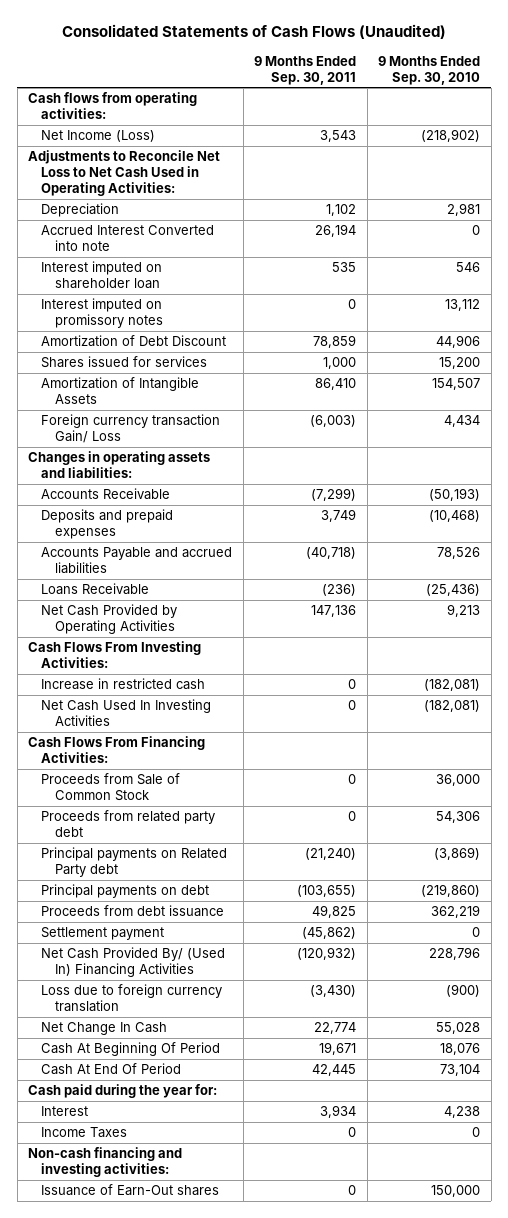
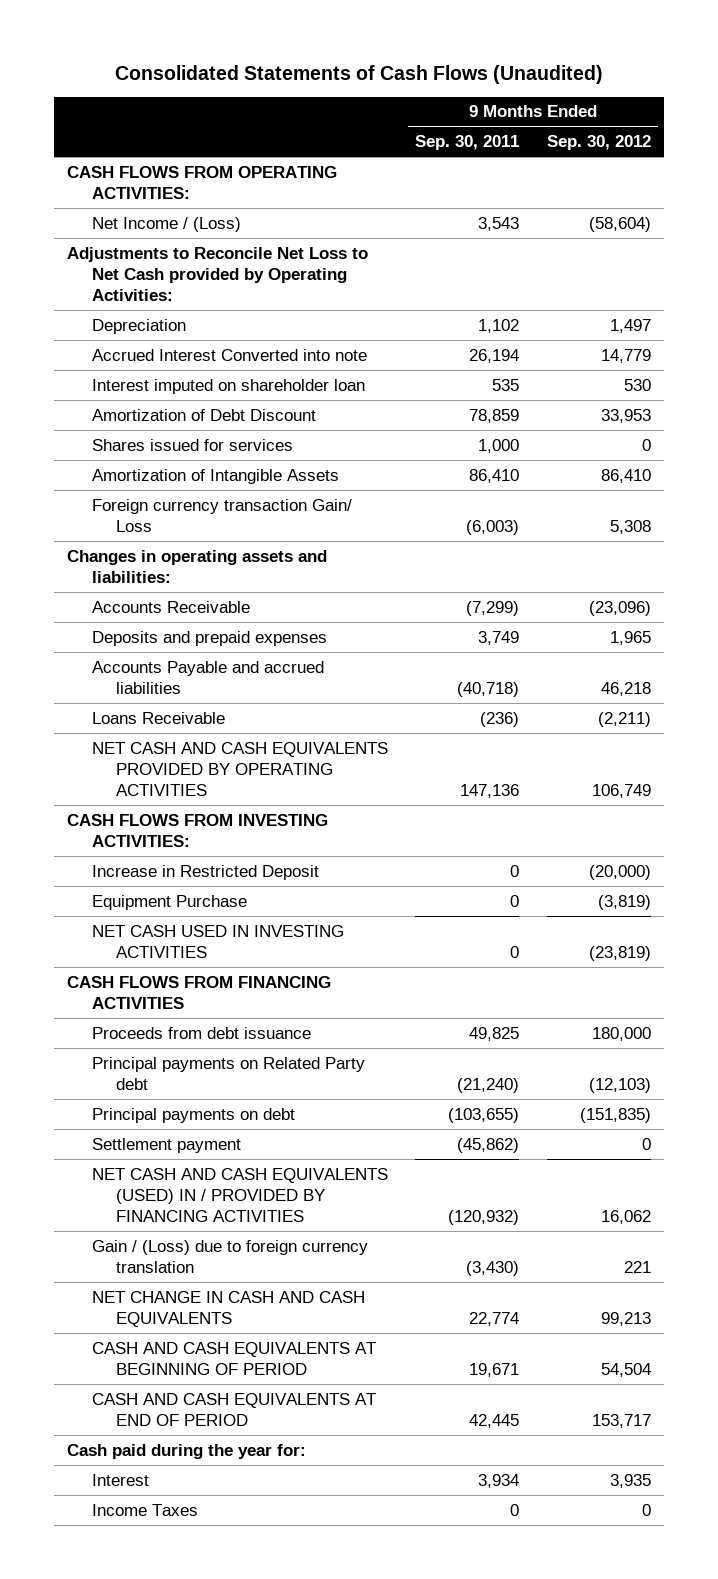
- | 9 Months Ended Sep. 30, 2011 | 9 Months Ended Sep. 30, 2010
+ | 9 Months Ended Sep. 30, 2011 | 9 Months Ended Sep. 30, 2012
- Cash flows from operating activities:
- Net Income (Loss) | 3,543 | (218,902)
- Adjustments to Reconcile Net Loss to Net Cash Used in Operating Activities:
+ CASH FLOWS FROM OPERATING ACTIVITIES:
+ Net Income / (Loss) | 3,543 | (58,604)
+ Adjustments to Reconcile Net Loss to Net Cash provided by Operating Activities:
- Interest imputed on promissory notes | 0 | 13,112
- Net Cash Provided by Operating Activities | 147,136 | 9,213
- Cash Flows From Investing Activities:
- Increase in restricted cash | 0 | (182,081)
- Net Cash Used In Investing Activities | 0 | (182,081)
- Cash Flows From Financing Activities:
- Proceeds from Sale of Common Stock | 0 | 36,000
- Proceeds from related party debt | 0 | 54,306
+ NET CASH AND CASH EQUIVALENTS PROVIDED BY OPERATING ACTIVITIES | 147,136 | 106,749
+ CASH FLOWS FROM INVESTING ACTIVITIES:
+ Increase in Restricted Deposit | 0 | (20,000)
+ Equipment Purchase | 0 | (3,819)
+ NET CASH USED IN INVESTING ACTIVITIES | 0 | (23,819)
+ CASH FLOWS FROM FINANCING ACTIVITIES
moved up: Proceeds from debt issuance | 49,825 | 180,000
- Net Cash Provided By/ (Used In) Financing Activities | (120,932) | 228,796
- Loss due to foreign currency translation | (3,430) | (900)
- Net Change In Cash | 22,774 | 55,028
- Cash At Beginning Of Period | 19,671 | 18,076
- Cash At End Of Period | 42,445 | 73,104
+ NET CASH AND CASH EQUIVALENTS (USED) IN / PROVIDED BY FINANCING ACTIVITIES | (120,932) | 16,062
+ Gain / (Loss) due to foreign currency translation | (3,430) | 221
+ NET CHANGE IN CASH AND CASH EQUIVALENTS | 22,774 | 99,213
+ CASH AND CASH EQUIVALENTS AT BEGINNING OF PERIOD | 19,671 | 54,504
+ CASH AND CASH EQUIVALENTS AT END OF PERIOD | 42,445 | 153,717
- Non-cash financing and investing activities:
- Issuance of Earn-Out shares | 0 | 150,000

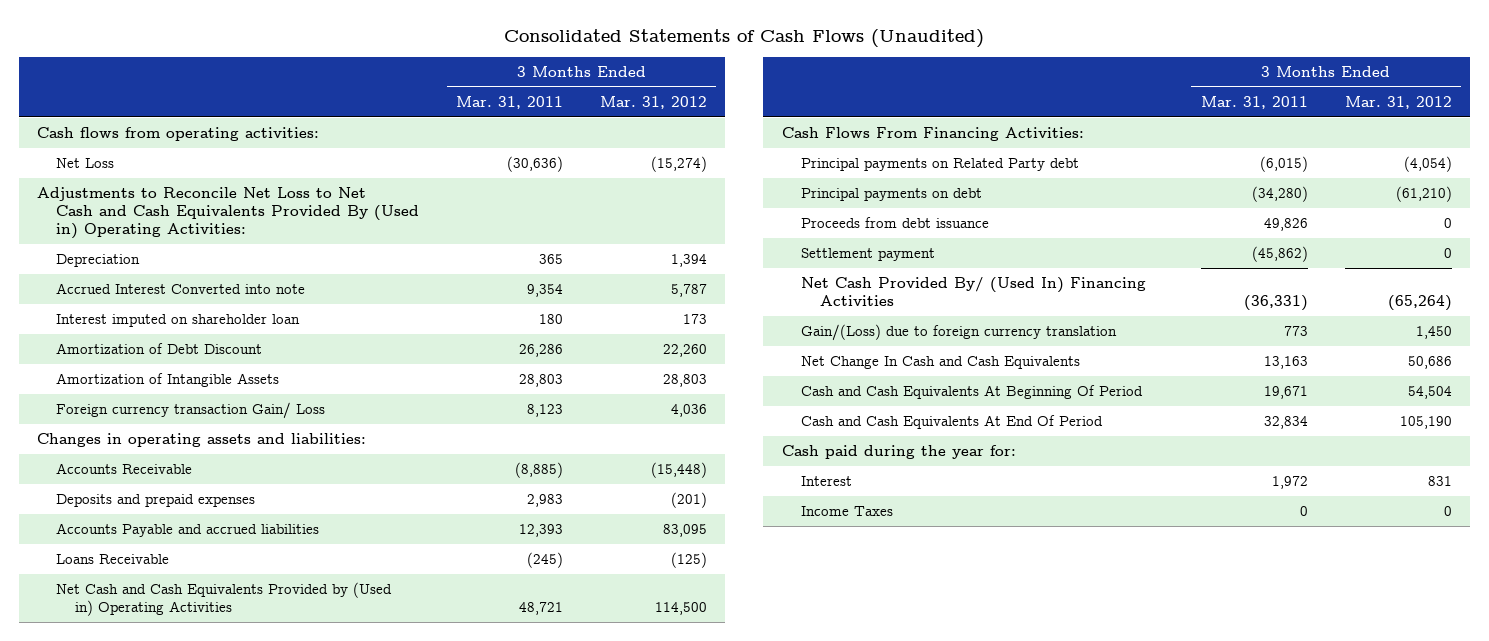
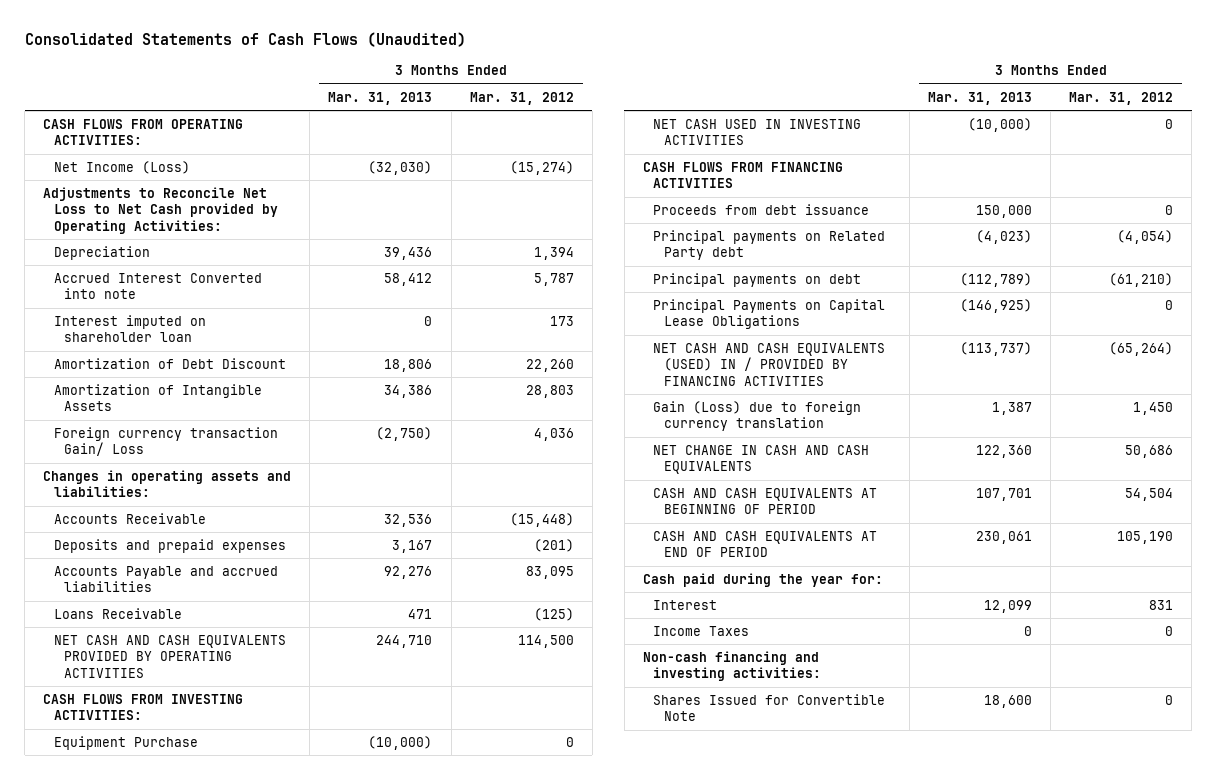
- | 3 Months Ended Mar. 31, 2011 | 3 Months Ended Mar. 31, 2012
+ | 3 Months Ended Mar. 31, 2013 | 3 Months Ended Mar. 31, 2012
- Cash flows from operating activities:
- Net Loss | (30,636) | (15,274)
- Adjustments to Reconcile Net Loss to Net Cash and Cash Equivalents Provided By (Used in) Operating Activities:
+ CASH FLOWS FROM OPERATING ACTIVITIES:
+ Net Income (Loss) | (32,030) | (15,274)
+ Adjustments to Reconcile Net Loss to Net Cash provided by Operating Activities:
- Net Cash and Cash Equivalents Provided by (Used in) Operating Activities | 48,721 | 114,500
- Cash Flows From Financing Activities:
+ NET CASH AND CASH EQUIVALENTS PROVIDED BY OPERATING ACTIVITIES | 244,710 | 114,500
+ CASH FLOWS FROM INVESTING ACTIVITIES:
+ Equipment Purchase | (10,000) | 0
+ NET CASH USED IN INVESTING ACTIVITIES | (10,000) | 0
+ CASH FLOWS FROM FINANCING ACTIVITIES
moved up: Proceeds from debt issuance | 150,000 | 0
- Settlement payment | (45,862) | 0
- Net Cash Provided By/ (Used In) Financing Activities | (36,331) | (65,264)
- Gain/(Loss) due to foreign currency translation | 773 | 1,450
- Net Change In Cash and Cash Equivalents | 13,163 | 50,686
- Cash and Cash Equivalents At Beginning Of Period | 19,671 | 54,504
- Cash and Cash Equivalents At End Of Period | 32,834 | 105,190
+ Principal Payments on Capital Lease Obligations | (146,925) | 0
+ NET CASH AND CASH EQUIVALENTS (USED) IN / PROVIDED BY FINANCING ACTIVITIES | (113,737) | (65,264)
+ Gain (Loss) due to foreign currency translation | 1,387 | 1,450
+ NET CHANGE IN CASH AND CASH EQUIVALENTS | 122,360 | 50,686
+ CASH AND CASH EQUIVALENTS AT BEGINNING OF PERIOD | 107,701 | 54,504
+ CASH AND CASH EQUIVALENTS AT END OF PERIOD | 230,061 | 105,190
+ Non-cash financing and investing activities:
+ Shares Issued for Convertible Note | 18,600 | 0

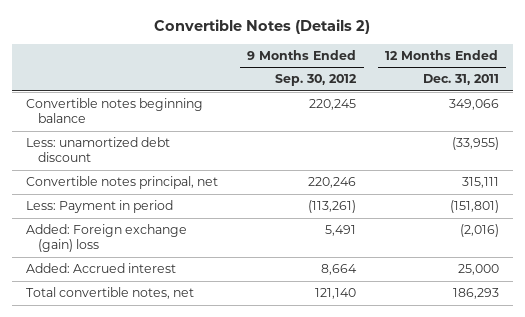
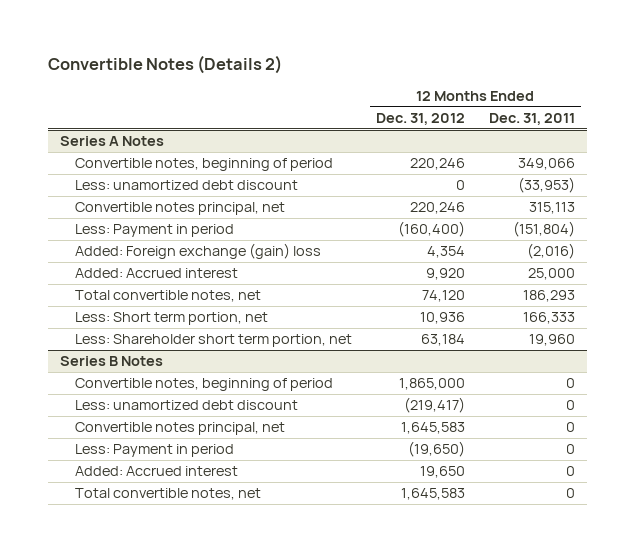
- | 9 Months Ended Sep. 30, 2012 | 12 Months Ended Dec. 31, 2011
+ | 12 Months Ended Dec. 31, 2012 | 12 Months Ended Dec. 31, 2011
- Convertible notes beginning balance | 220,245 | 349,066
- Less: unamortized debt discount | | (33,955)
- Convertible notes principal, net | 220,246 | 315,111
- Less: Payment in period | (113,261) | (151,801)
+ Series A Notes
+ Convertible notes, beginning of period | 220,246 | 349,066
+ Less: unamortized debt discount | 0 | (33,953)
+ Convertible notes principal, net | 220,246 | 315,113
+ Less: Payment in period | (160,400) | (151,804)
+ Less: Short term portion, net | 10,936 | 166,333
+ Less: Shareholder short term portion, net | 63,184 | 19,960
+ Series B Notes
+ Convertible notes, beginning of period | 1,865,000 | 0
+ Less: unamortized debt discount | (219,417) | 0
+ Convertible notes principal, net | 1,645,583 | 0
+ Less: Payment in period | (19,650) | 0
+ Added: Accrued interest | 19,650 | 0
+ Total convertible notes, net | 1,645,583 | 0

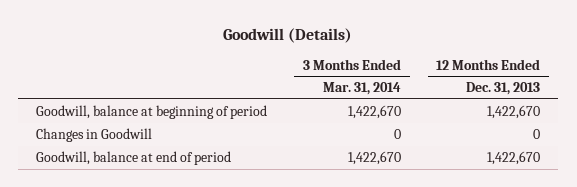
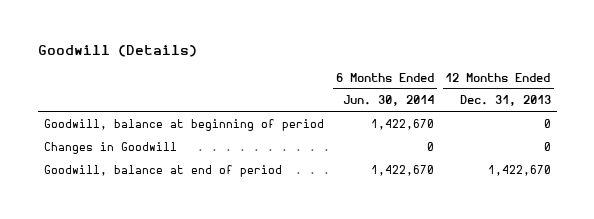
- | 3 Months Ended Mar. 31, 2014 | 12 Months Ended Dec. 31, 2013
+ | 6 Months Ended Jun. 30, 2014 | 12 Months Ended Dec. 31, 2013
- Goodwill, balance at beginning of period | 1,422,670 | 1,422,670
+ Goodwill, balance at beginning of period | 1,422,670 | 0

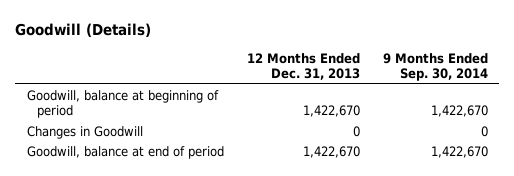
- | 6 Months Ended Jun. 30, 2014 | 12 Months Ended Dec. 31, 2013
+ | 12 Months Ended Dec. 31, 2013 | 9 Months Ended Sep. 30, 2014
- Goodwill, balance at beginning of period | 1,422,670 | 0
+ Goodwill, balance at beginning of period | 1,422,670 | 1,422,670

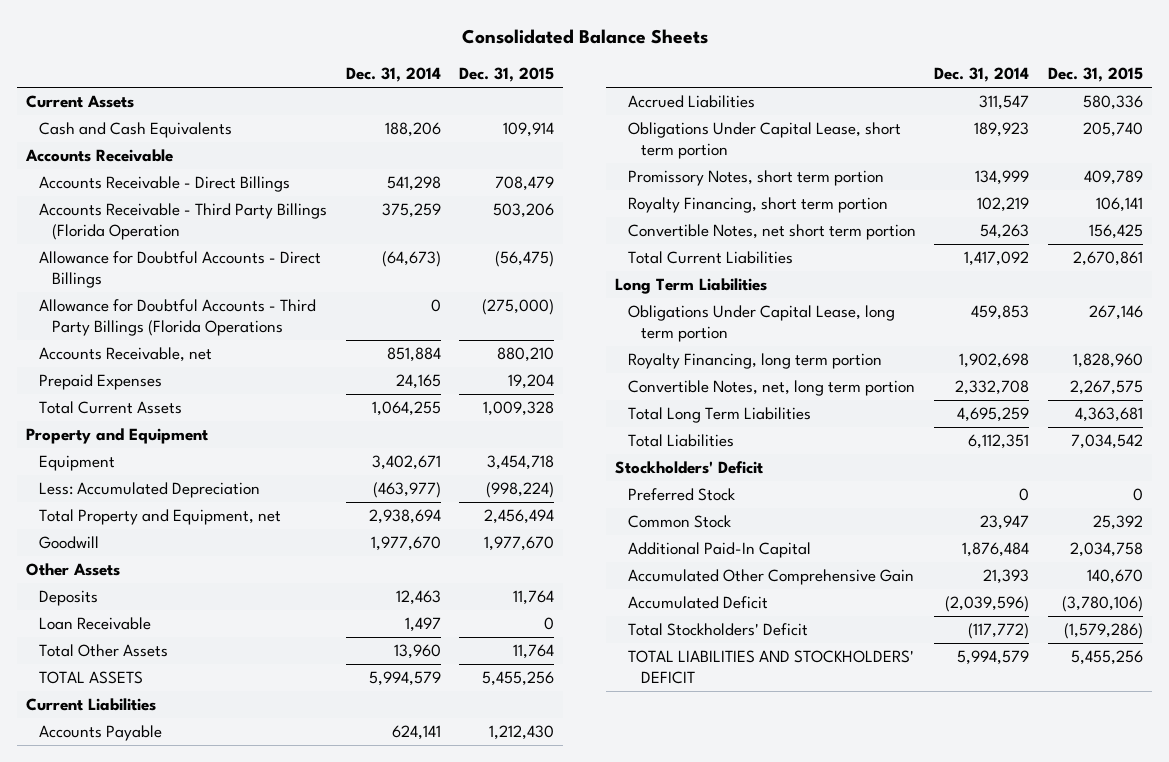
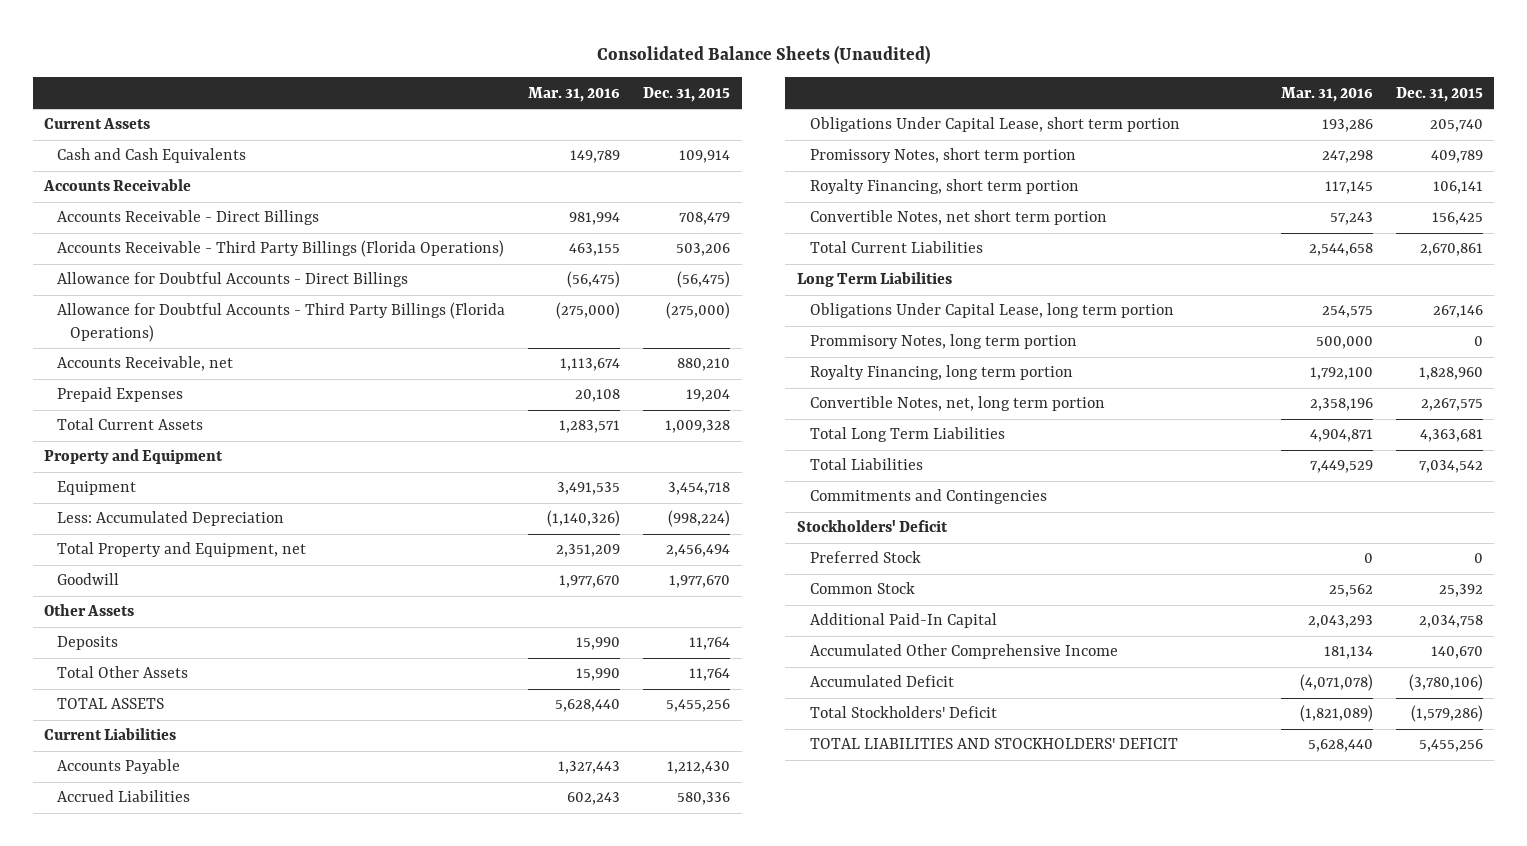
- Consolidated Balance Sheets
+ Consolidated Balance Sheets (Unaudited)
- | Dec. 31, 2014 | Dec. 31, 2015
+ | Mar. 31, 2016 | Dec. 31, 2015
- Accounts Receivable - Third Party Billings (Florida Operation | 375,259 | 503,206
+ Accounts Receivable - Third Party Billings (Florida Operations) | 463,155 | 503,206
- Allowance for Doubtful Accounts - Third Party Billings (Florida Operations | 0 | (275,000)
+ Allowance for Doubtful Accounts - Third Party Billings (Florida Operations) | (275,000) | (275,000)
- Loan Receivable | 1,497 | 0
+ Prommisory Notes, long term portion | 500,000 | 0
+ Commitments and Contingencies
- Accumulated Other Comprehensive Gain | 21,393 | 140,670
+ Accumulated Other Comprehensive Income | 181,134 | 140,670

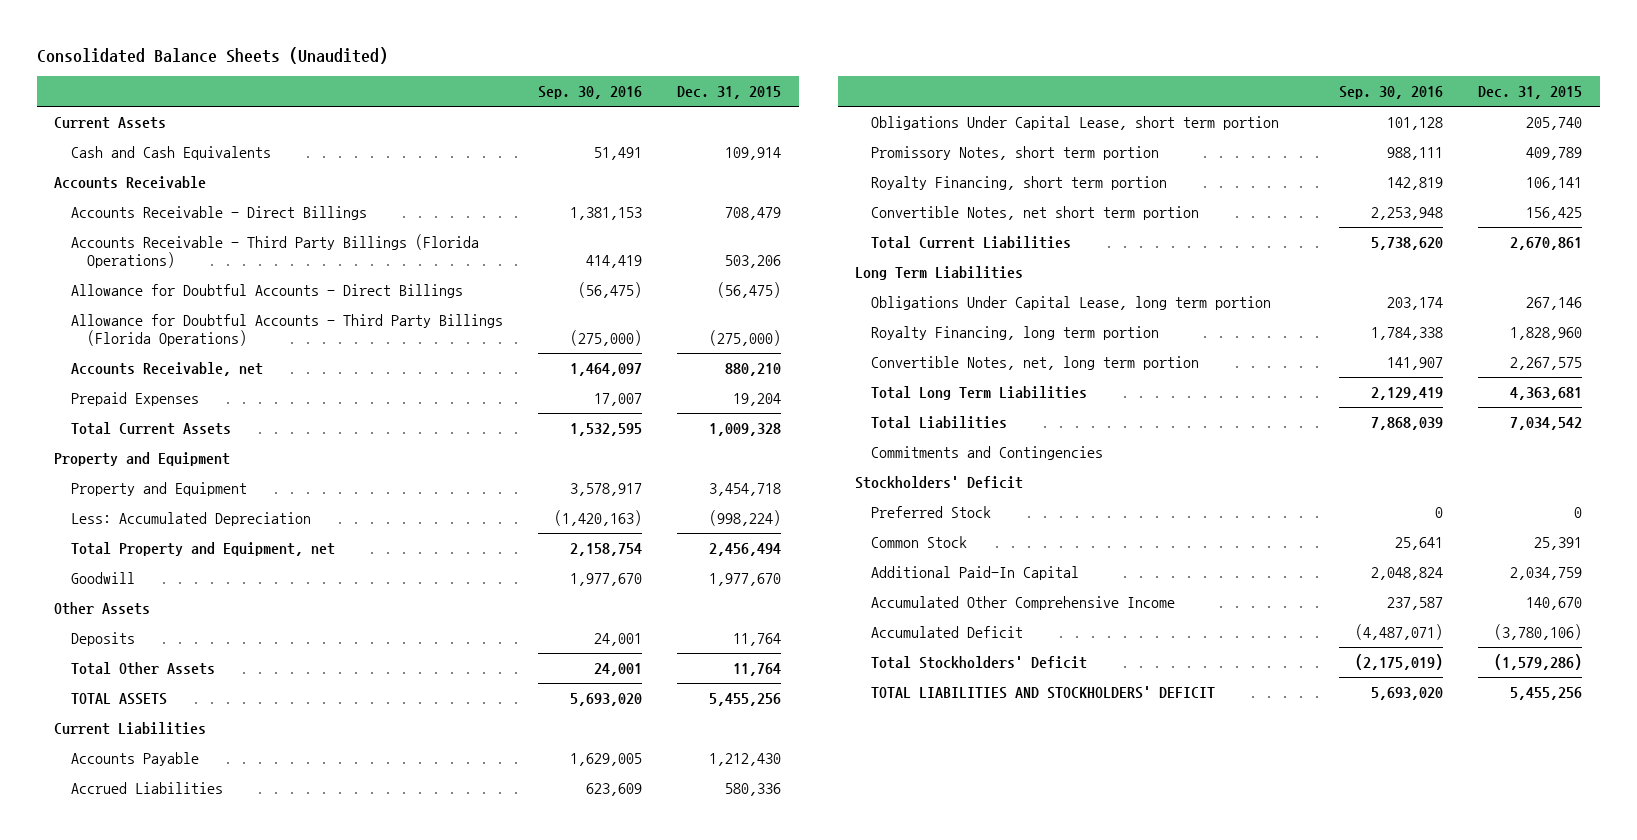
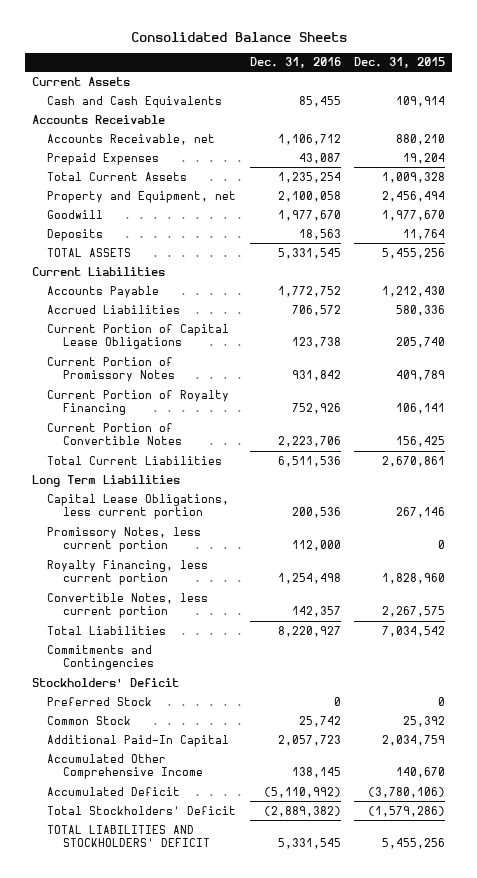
- Consolidated Balance Sheets (Unaudited)
+ Consolidated Balance Sheets
- | Sep. 30, 2016 | Dec. 31, 2015
+ | Dec. 31, 2016 | Dec. 31, 2015
- Accounts Receivable - Direct Billings | 1,381,153 | 708,479
- Accounts Receivable - Third Party Billings (Florida Operations) | 414,419 | 503,206
- Allowance for Doubtful Accounts - Direct Billings | (56,475) | (56,475)
- Allowance for Doubtful Accounts - Third Party Billings (Florida Operations) | (275,000) | (275,000)
- Property and Equipment
- Property and Equipment | 3,578,917 | 3,454,718
- Less: Accumulated Depreciation | (1,420,163) | (998,224)
- Total Property and Equipment, net | 2,158,754 | 2,456,494
+ Property and Equipment, net | 2,100,058 | 2,456,494
- Other Assets
- Total Other Assets | 24,001 | 11,764
- Obligations Under Capital Lease, short term portion | 101,128 | 205,740
- Promissory Notes, short term portion | 988,111 | 409,789
- Royalty Financing, short term portion | 142,819 | 106,141
- Convertible Notes, net short term portion | 2,253,948 | 156,425
+ Current Portion of Capital Lease Obligations | 123,738 | 205,740
+ Current Portion of Promissory Notes | 931,842 | 409,789
+ Current Portion of Royalty Financing | 752,926 | 106,141
+ Current Portion of Convertible Notes | 2,223,706 | 156,425
- Obligations Under Capital Lease, long term portion | 203,174 | 267,146
- Royalty Financing, long term portion | 1,784,338 | 1,828,960
- Convertible Notes, net, long term portion | 141,907 | 2,267,575
- Total Long Term Liabilities | 2,129,419 | 4,363,681
+ Capital Lease Obligations, less current portion | 200,536 | 267,146
+ Promissory Notes, less current portion | 112,000 | 0
+ Royalty Financing, less current portion | 1,254,498 | 1,828,960
+ Convertible Notes, less current portion | 142,357 | 2,267,575
- Common Stock | 25,641 | 25,391
+ Common Stock | 25,742 | 25,392

